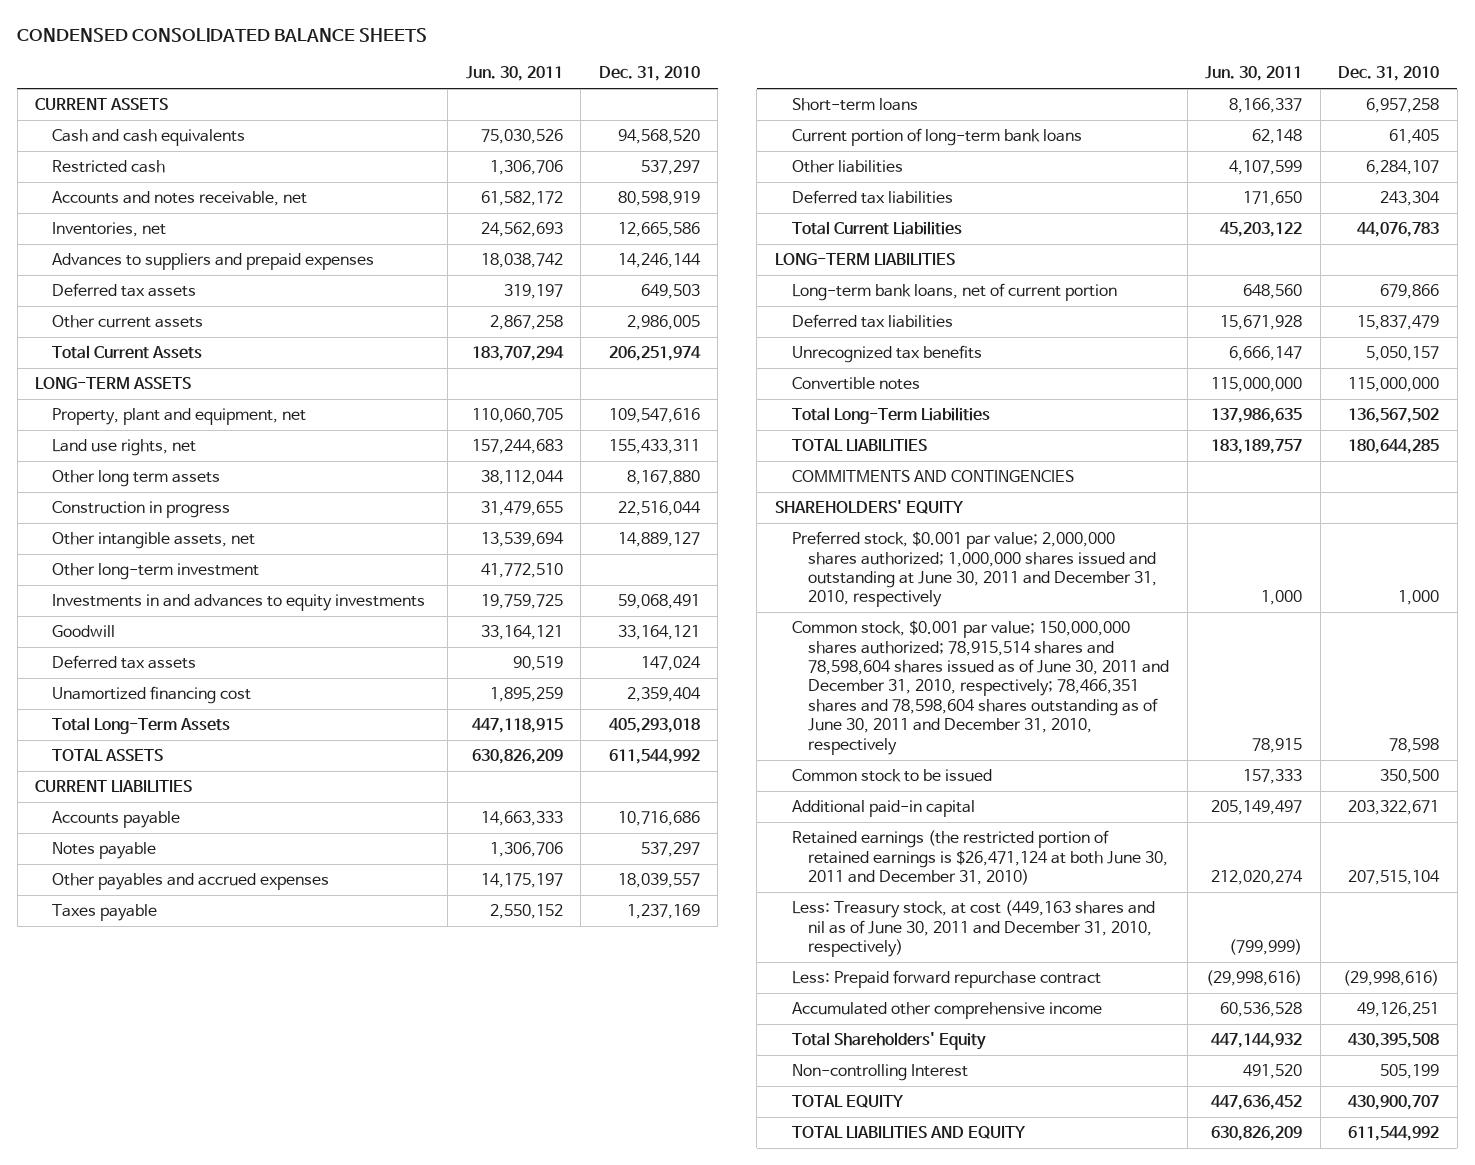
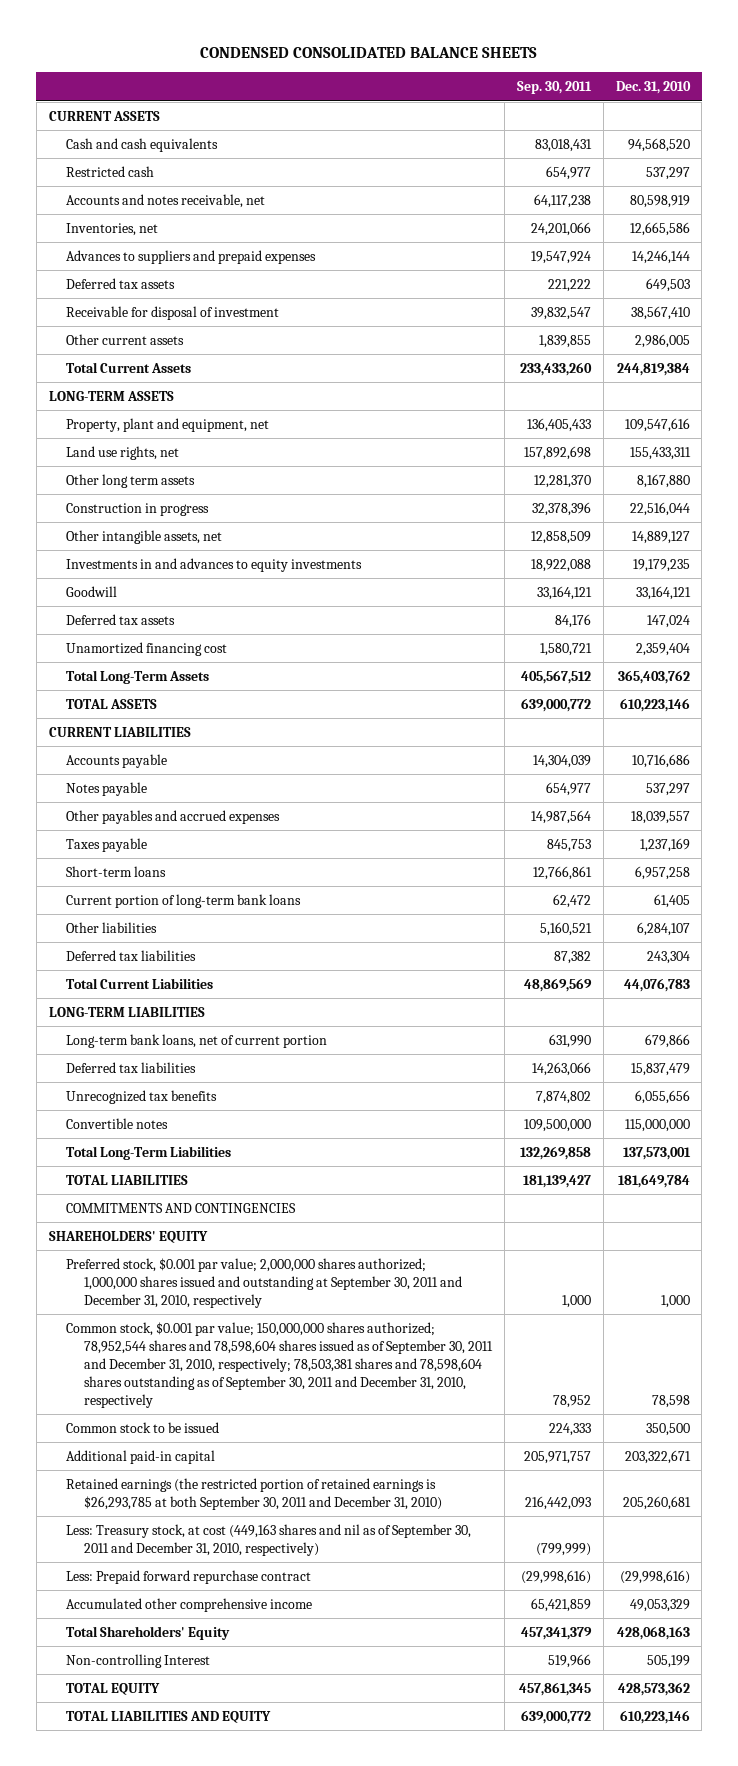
- | Jun. 30, 2011 | Dec. 31, 2010
+ | Sep. 30, 2011 | Dec. 31, 2010
+ Receivable for disposal of investment | 39,832,547 | 38,567,410
- Total Current Assets | 183,707,294 | 206,251,974
+ Total Current Assets | 233,433,260 | 244,819,384
- Other long-term investment | 41,772,510 |
- Investments in and advances to equity investments | 19,759,725 | 59,068,491
+ Investments in and advances to equity investments | 18,922,088 | 19,179,235
- Total Long-Term Assets | 447,118,915 | 405,293,018
- TOTAL ASSETS | 630,826,209 | 611,544,992
+ Total Long-Term Assets | 405,567,512 | 365,403,762
+ TOTAL ASSETS | 639,000,772 | 610,223,146
- Unrecognized tax benefits | 6,666,147 | 5,050,157
+ Unrecognized tax benefits | 7,874,802 | 6,055,656
- Total Long-Term Liabilities | 137,986,635 | 136,567,502
- TOTAL LIABILITIES | 183,189,757 | 180,644,285
+ Total Long-Term Liabilities | 132,269,858 | 137,573,001
+ TOTAL LIABILITIES | 181,139,427 | 181,649,784
- Preferred stock, $0.001 par value; 2,000,000 shares authorized; 1,000,000 shares issued and outstanding at June 30, 2011 and December 31, 2010, respectively | 1,000 | 1,000
- Common stock, $0.001 par value; 150,000,000 shares authorized; 78,915,514 shares and 78,598,604 shares issued as of June 30, 2011 and December 31, 2010, respectively; 78,466,351 shares and 78,598,604 shares outstanding as of June 30, 2011 and December 31, 2010, respectively | 78,915 | 78,598
+ Preferred stock, $0.001 par value; 2,000,000 shares authorized; 1,000,000 shares issued and outstanding at September 30, 2011 and December 31, 2010, respectively | 1,000 | 1,000
+ Common stock, $0.001 par value; 150,000,000 shares authorized; 78,952,544 shares and 78,598,604 shares issued as of September 30, 2011 and December 31, 2010, respectively; 78,503,381 shares and 78,598,604 shares outstanding as of September 30, 2011 and December 31, 2010, respectively | 78,952 | 78,598
- Retained earnings (the restricted portion of retained earnings is $26,471,124 at both June 30, 2011 and December 31, 2010) | 212,020,274 | 207,515,104
- Less: Treasury stock, at cost (449,163 shares and nil as of June 30, 2011 and December 31, 2010, respectively) | (799,999) |
+ Retained earnings (the restricted portion of retained earnings is $26,293,785 at both September 30, 2011 and December 31, 2010) | 216,442,093 | 205,260,681
+ Less: Treasury stock, at cost (449,163 shares and nil as of September 30, 2011 and December 31, 2010, respectively) | (799,999) |
- Accumulated other comprehensive income | 60,536,528 | 49,126,251
- Total Shareholders' Equity | 447,144,932 | 430,395,508
+ Accumulated other comprehensive income | 65,421,859 | 49,053,329
+ Total Shareholders' Equity | 457,341,379 | 428,068,163
- TOTAL EQUITY | 447,636,452 | 430,900,707
- TOTAL LIABILITIES AND EQUITY | 630,826,209 | 611,544,992
+ TOTAL EQUITY | 457,861,345 | 428,573,362
+ TOTAL LIABILITIES AND EQUITY | 639,000,772 | 610,223,146

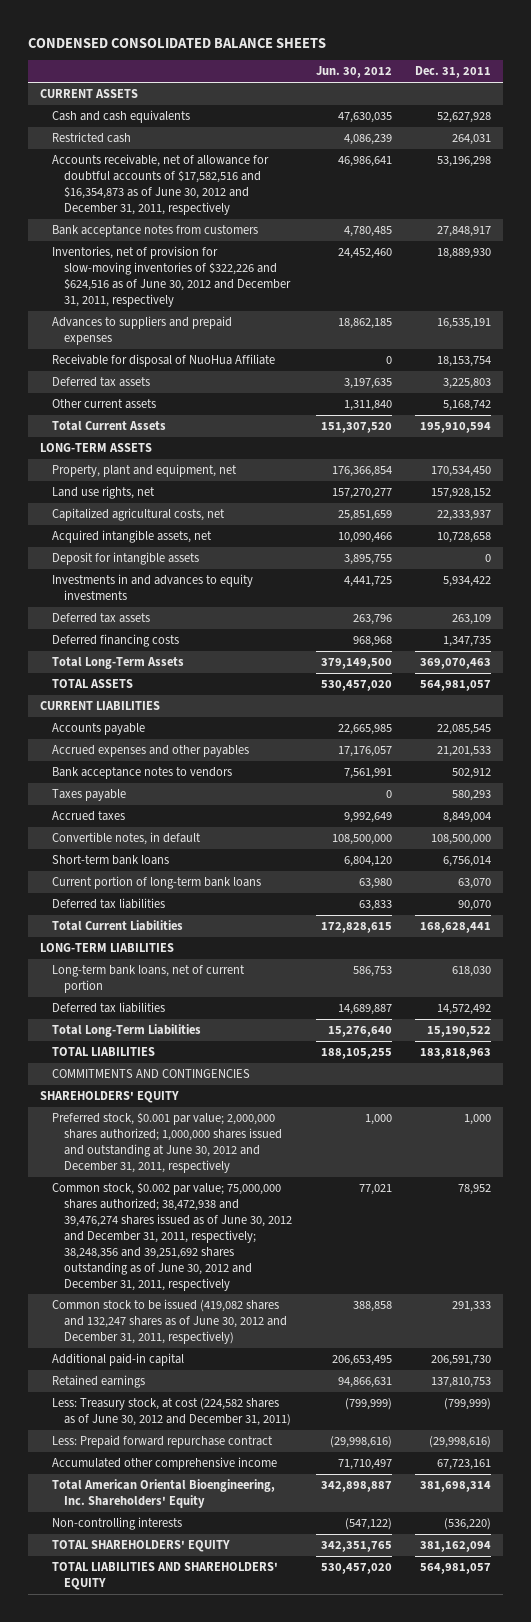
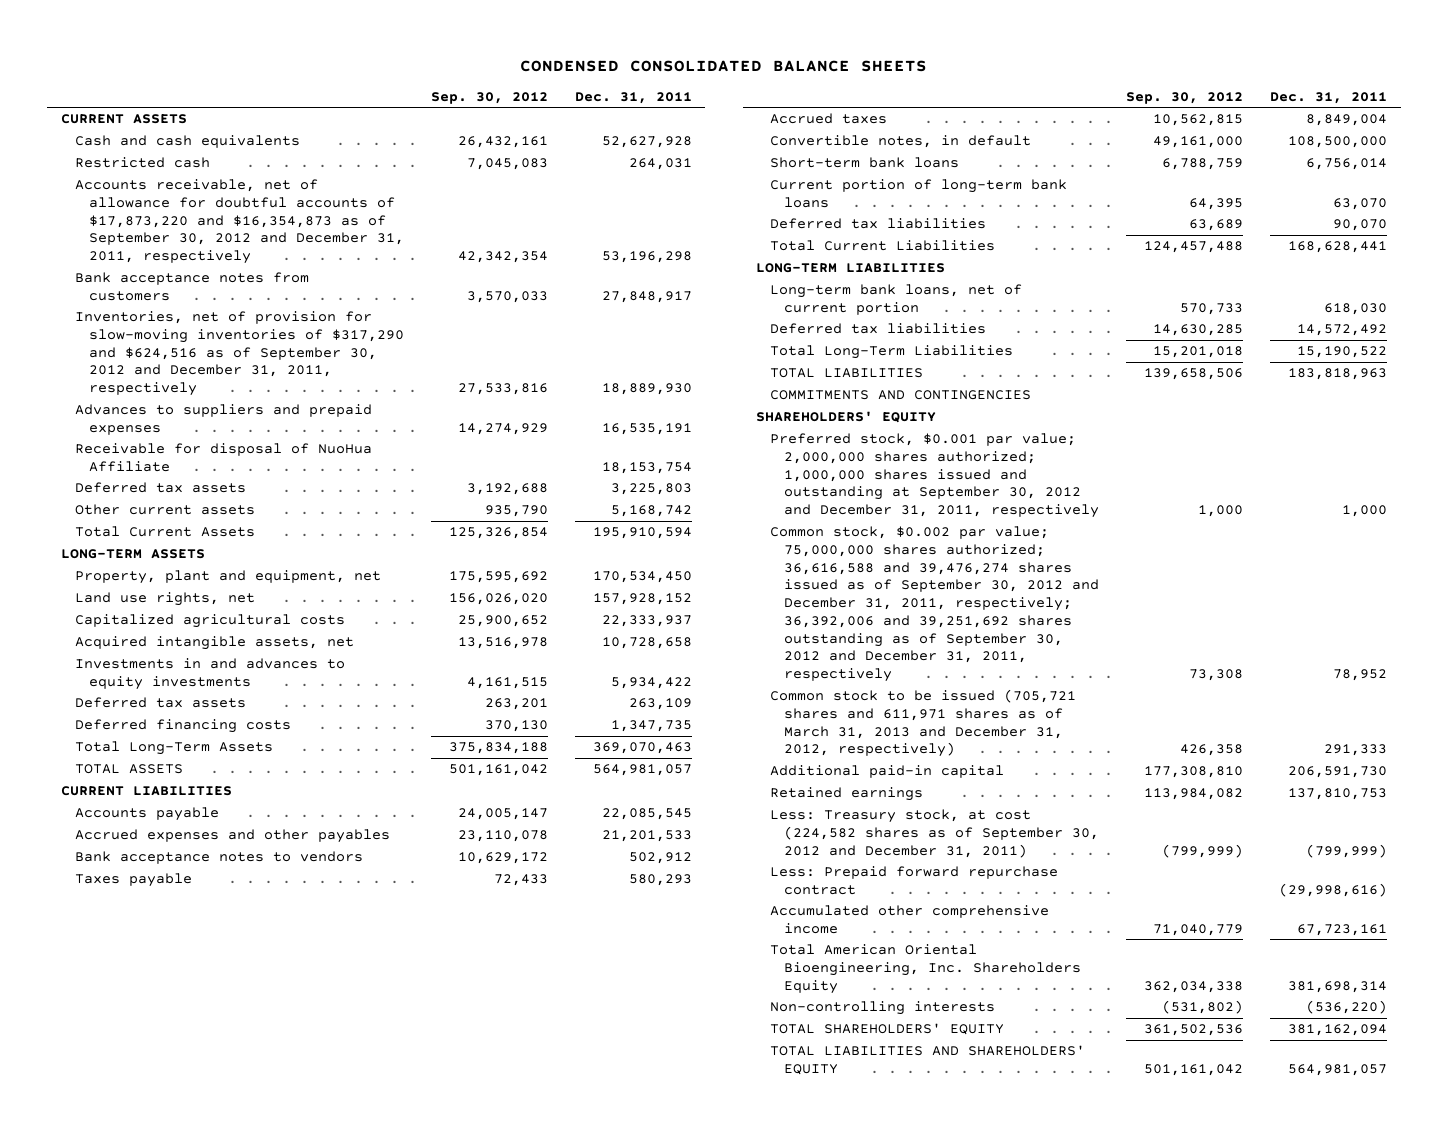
- | Jun. 30, 2012 | Dec. 31, 2011
+ | Sep. 30, 2012 | Dec. 31, 2011
- Accounts receivable, net of allowance for doubtful accounts of $17,582,516 and $16,354,873 as of June 30, 2012 and December 31, 2011, respectively | 46,986,641 | 53,196,298
+ Accounts receivable, net of allowance for doubtful accounts of $17,873,220 and $16,354,873 as of September 30, 2012 and December 31, 2011, respectively | 42,342,354 | 53,196,298
- Inventories, net of provision for slow-moving inventories of $322,226 and $624,516 as of June 30, 2012 and December 31, 2011, respectively | 24,452,460 | 18,889,930
+ Inventories, net of provision for slow-moving inventories of $317,290 and $624,516 as of September 30, 2012 and December 31, 2011, respectively | 27,533,816 | 18,889,930
- Capitalized agricultural costs, net | 25,851,659 | 22,333,937
+ Capitalized agricultural costs | 25,900,652 | 22,333,937
- Deposit for intangible assets | 3,895,755 | 0
- Preferred stock, $0.001 par value; 2,000,000 shares authorized; 1,000,000 shares issued and outstanding at June 30, 2012 and December 31, 2011, respectively | 1,000 | 1,000
- Common stock, $0.002 par value; 75,000,000 shares authorized; 38,472,938 and 39,476,274 shares issued as of June 30, 2012 and December 31, 2011, respectively; 38,248,356 and 39,251,692 shares outstanding as of June 30, 2012 and December 31, 2011, respectively | 77,021 | 78,952
- Common stock to be issued (419,082 shares and 132,247 shares as of June 30, 2012 and December 31, 2011, respectively) | 388,858 | 291,333
+ Preferred stock, $0.001 par value; 2,000,000 shares authorized; 1,000,000 shares issued and outstanding at September 30, 2012 and December 31, 2011, respectively | 1,000 | 1,000
+ Common stock, $0.002 par value; 75,000,000 shares authorized; 36,616,588 and 39,476,274 shares issued as of September 30, 2012 and December 31, 2011, respectively; 36,392,006 and 39,251,692 shares outstanding as of September 30, 2012 and December 31, 2011, respectively | 73,308 | 78,952
+ Common stock to be issued (705,721 shares and 611,971 shares as of March 31, 2013 and December 31, 2012, respectively) | 426,358 | 291,333
- Less: Treasury stock, at cost (224,582 shares as of June 30, 2012 and December 31, 2011) | (799,999) | (799,999)
+ Less: Treasury stock, at cost (224,582 shares as of September 30, 2012 and December 31, 2011) | (799,999) | (799,999)
- Total American Oriental Bioengineering, Inc. Shareholders' Equity | 342,898,887 | 381,698,314
+ Total American Oriental Bioengineering, Inc. Shareholders Equity | 362,034,338 | 381,698,314

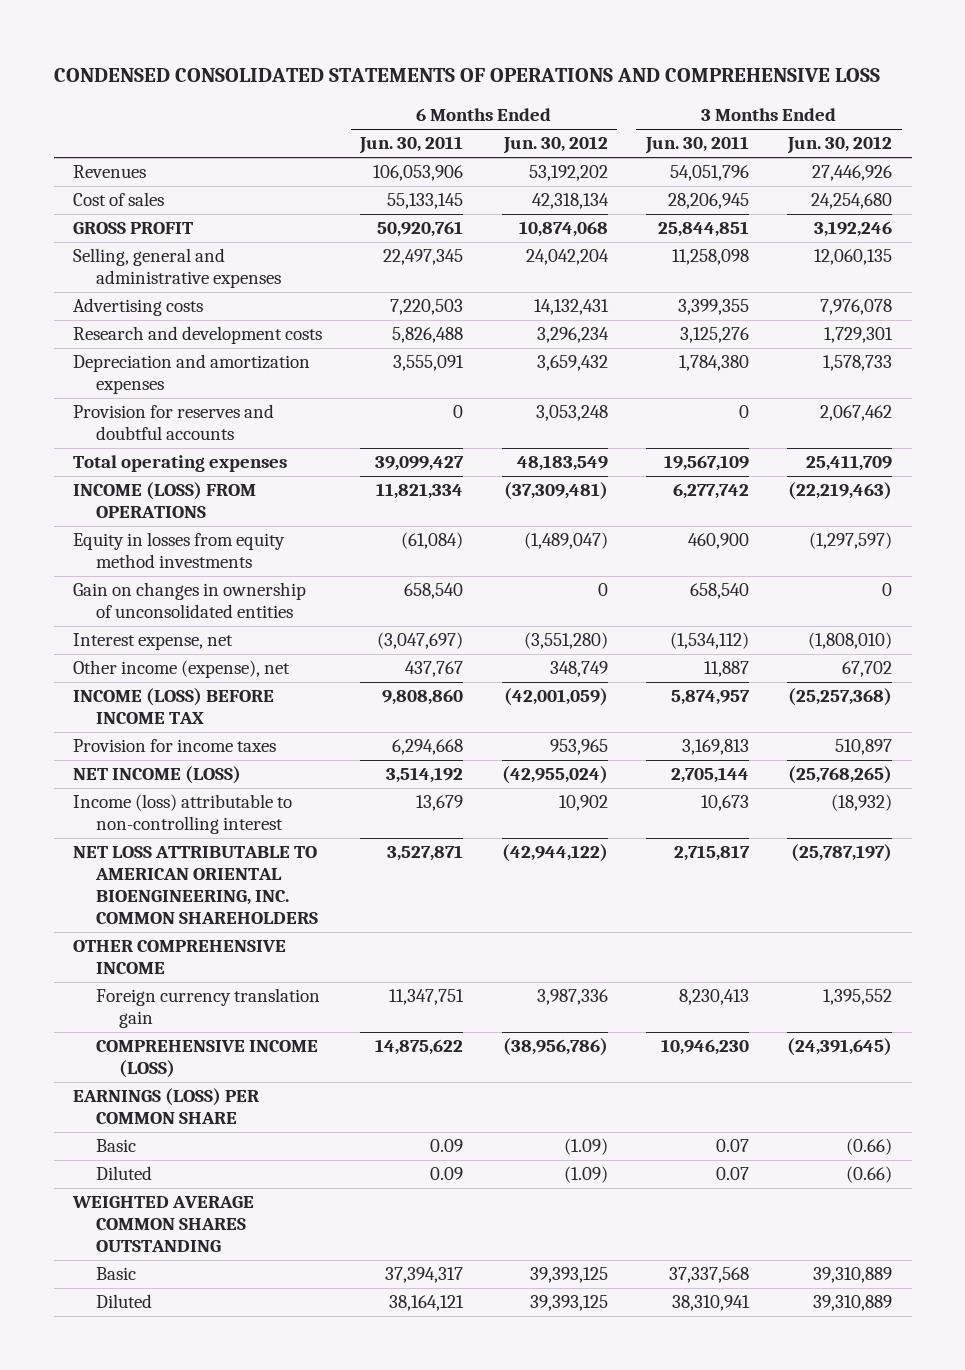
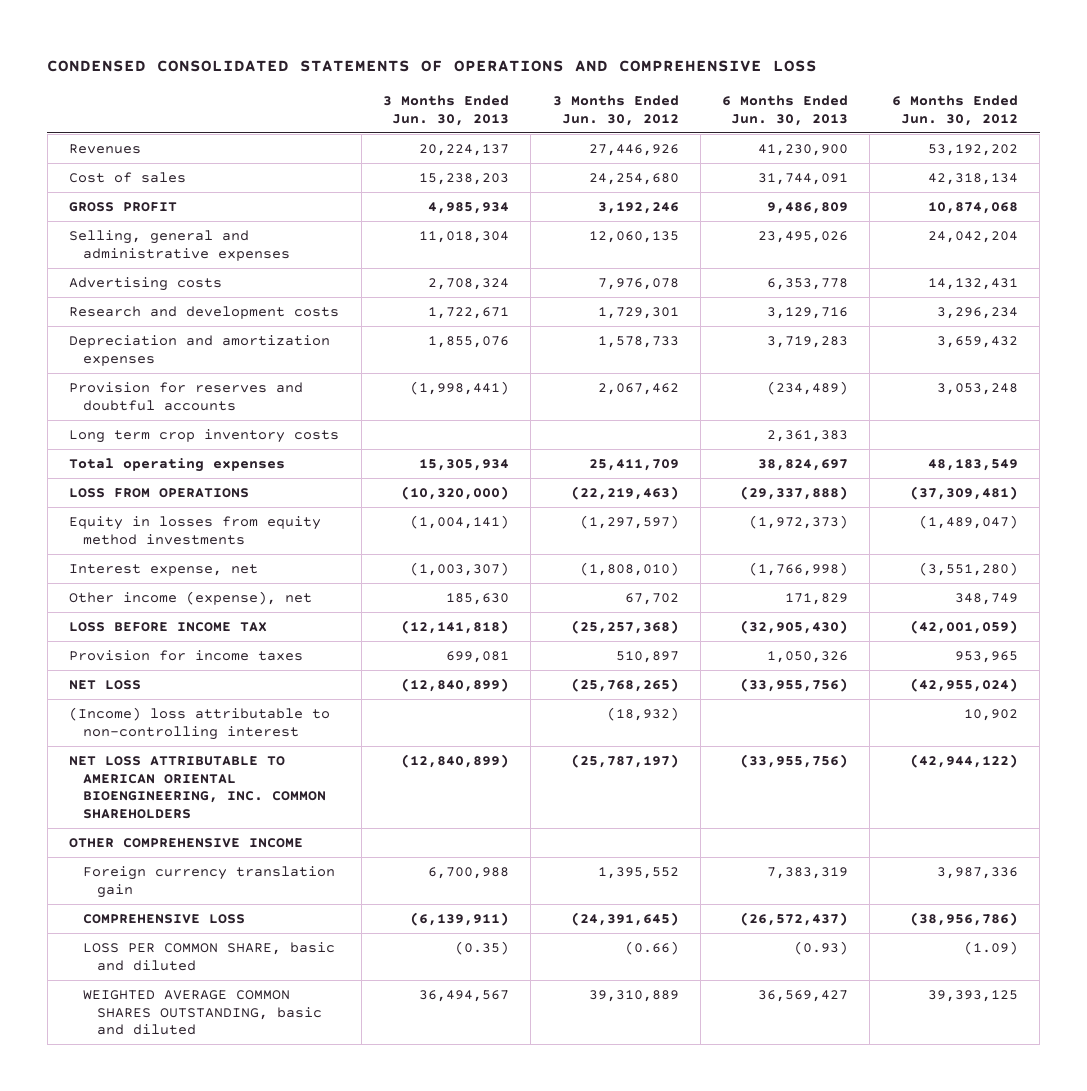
- | 6 Months Ended Jun. 30, 2011 | 6 Months Ended Jun. 30, 2012 | 3 Months Ended Jun. 30, 2011 | 3 Months Ended Jun. 30, 2012
+ | 3 Months Ended Jun. 30, 2013 | 3 Months Ended Jun. 30, 2012 | 6 Months Ended Jun. 30, 2013 | 6 Months Ended Jun. 30, 2012
+ Long term crop inventory costs | | | 2,361,383 |
- INCOME (LOSS) FROM OPERATIONS | 11,821,334 | (37,309,481) | 6,277,742 | (22,219,463)
+ LOSS FROM OPERATIONS | (10,320,000) | (22,219,463) | (29,337,888) | (37,309,481)
- Gain on changes in ownership of unconsolidated entities | 658,540 | 0 | 658,540 | 0
- INCOME (LOSS) BEFORE INCOME TAX | 9,808,860 | (42,001,059) | 5,874,957 | (25,257,368)
+ LOSS BEFORE INCOME TAX | (12,141,818) | (25,257,368) | (32,905,430) | (42,001,059)
- NET INCOME (LOSS) | 3,514,192 | (42,955,024) | 2,705,144 | (25,768,265)
- Income (loss) attributable to non-controlling interest | 13,679 | 10,902 | 10,673 | (18,932)
+ NET LOSS | (12,840,899) | (25,768,265) | (33,955,756) | (42,955,024)
+ (Income) loss attributable to non-controlling interest | | (18,932) | | 10,902
- COMPREHENSIVE INCOME (LOSS) | 14,875,622 | (38,956,786) | 10,946,230 | (24,391,645)
- EARNINGS (LOSS) PER COMMON SHARE
- Basic | 0.09 | (1.09) | 0.07 | (0.66)
- Diluted | 0.09 | (1.09) | 0.07 | (0.66)
- WEIGHTED AVERAGE COMMON SHARES OUTSTANDING
- Basic | 37,394,317 | 39,393,125 | 37,337,568 | 39,310,889
- Diluted | 38,164,121 | 39,393,125 | 38,310,941 | 39,310,889
+ COMPREHENSIVE LOSS | (6,139,911) | (24,391,645) | (26,572,437) | (38,956,786)
+ LOSS PER COMMON SHARE, basic and diluted | (0.35) | (0.66) | (0.93) | (1.09)
+ WEIGHTED AVERAGE COMMON SHARES OUTSTANDING, basic and diluted | 36,494,567 | 39,310,889 | 36,569,427 | 39,393,125

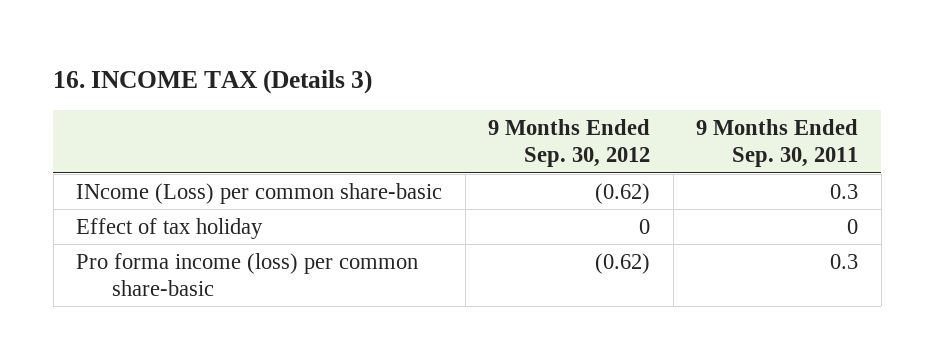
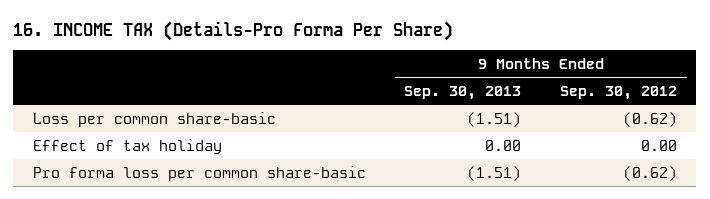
- 16. INCOME TAX (Details 3)
+ 16. INCOME TAX (Details-Pro Forma Per Share)
- | 9 Months Ended Sep. 30, 2012 | 9 Months Ended Sep. 30, 2011
+ | 9 Months Ended Sep. 30, 2013 | 9 Months Ended Sep. 30, 2012
- INcome (Loss) per common share-basic | (0.62) | 0.3
- Effect of tax holiday | 0 | 0
- Pro forma income (loss) per common share-basic | (0.62) | 0.3
+ Loss per common share-basic | (1.51) | (0.62)
+ Effect of tax holiday | 0.00 | 0.00
+ Pro forma loss per common share-basic | (1.51) | (0.62)

